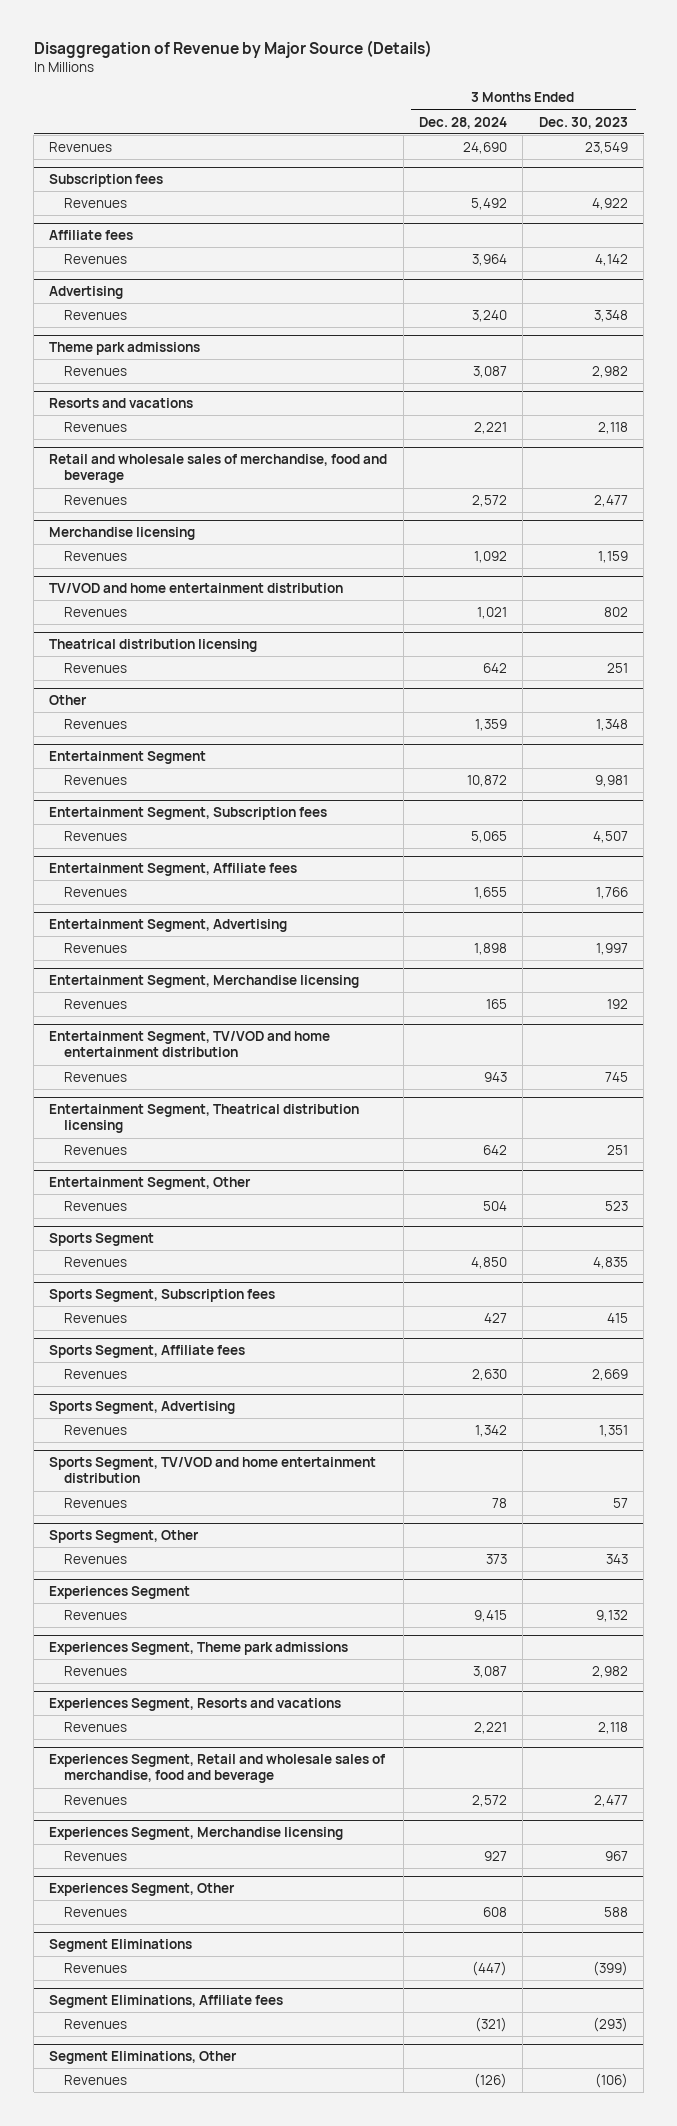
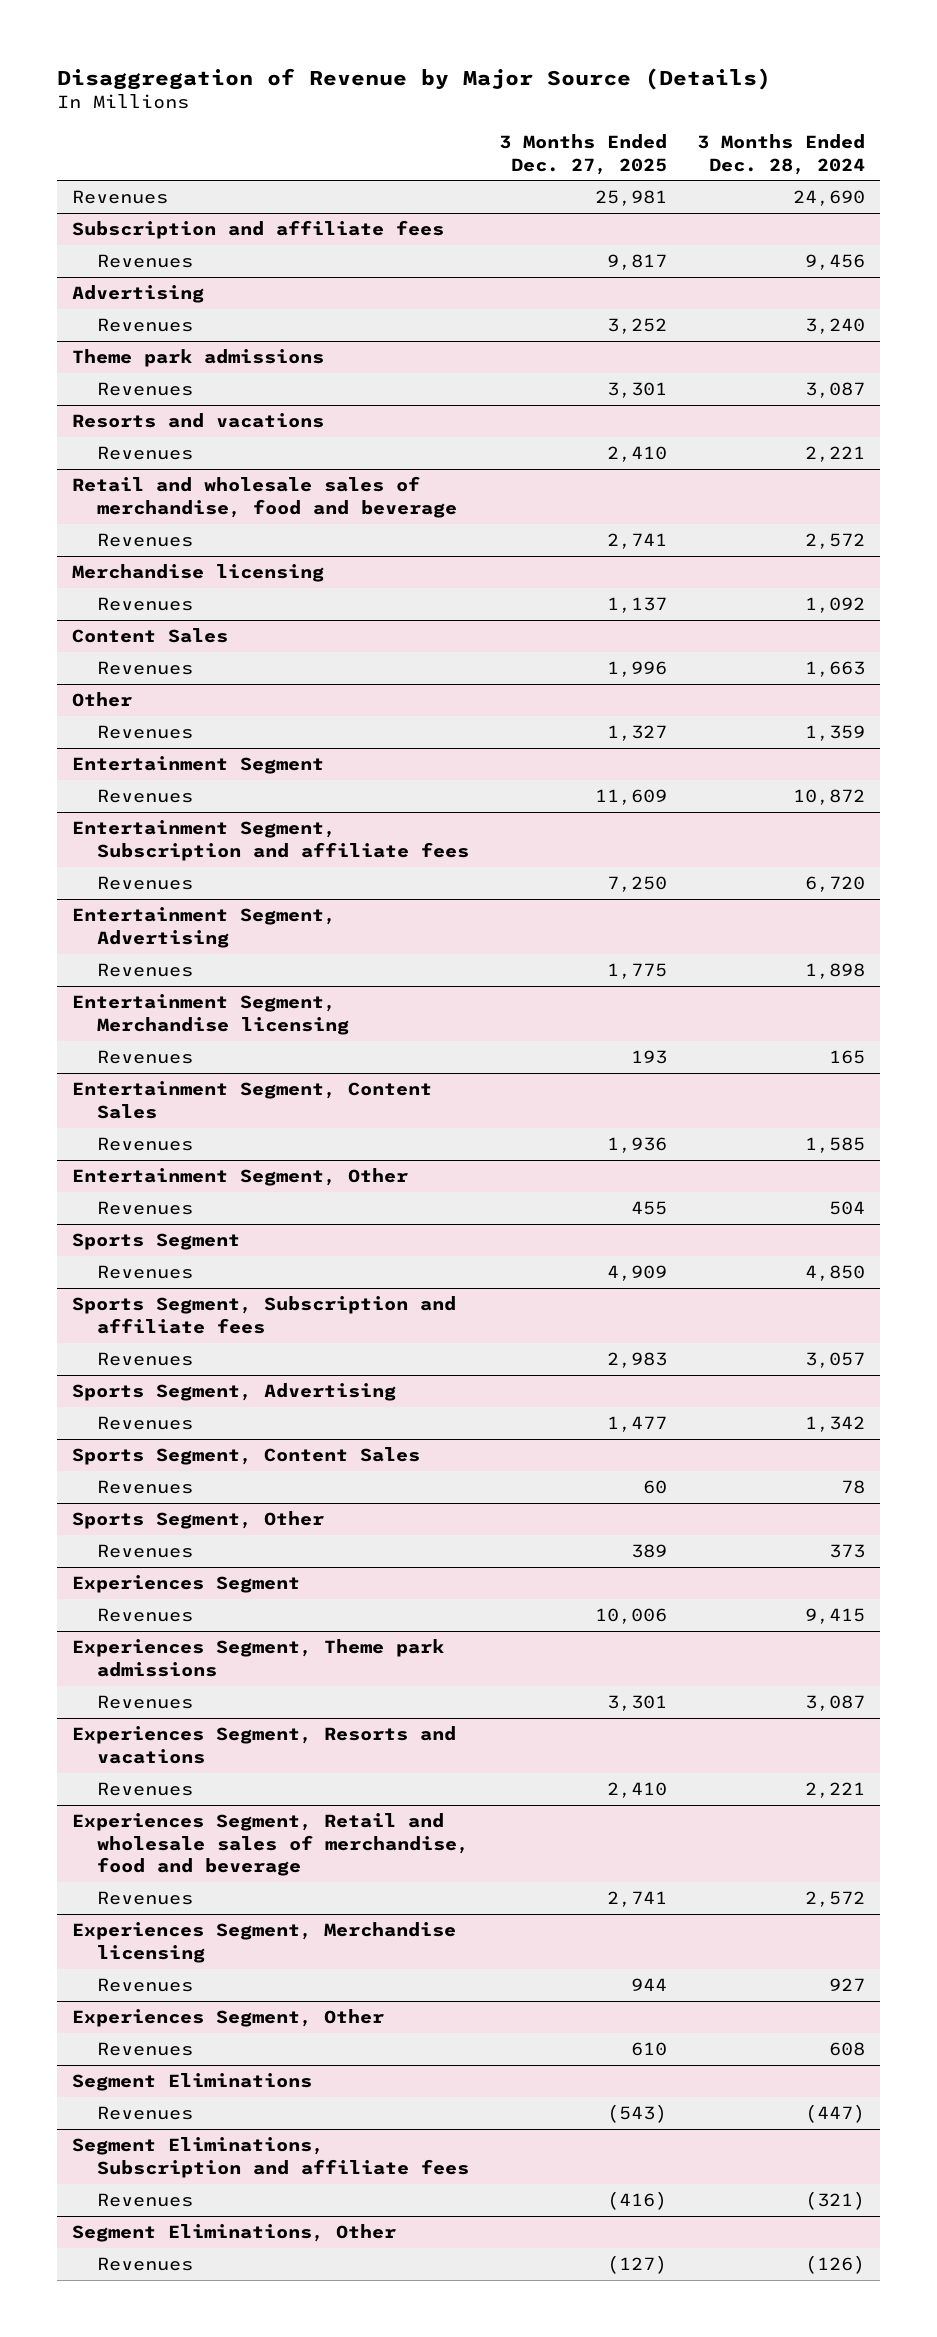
- | 3 Months Ended Dec. 28, 2024 | 3 Months Ended Dec. 30, 2023
+ | 3 Months Ended Dec. 27, 2025 | 3 Months Ended Dec. 28, 2024
- Subscription fees
- Revenues | 5,492 | 4,922
- Affiliate fees
- Revenues | 3,964 | 4,142
+ Subscription and affiliate fees
+ Revenues | 9,817 | 9,456
- TV/VOD and home entertainment distribution
- Revenues | 1,021 | 802
- Theatrical distribution licensing
- Revenues | 642 | 251
+ Content Sales
+ Revenues | 1,996 | 1,663
- Entertainment Segment, Subscription fees
- Revenues | 5,065 | 4,507
- Entertainment Segment, Affiliate fees
- Revenues | 1,655 | 1,766
+ Entertainment Segment, Subscription and affiliate fees
+ Revenues | 7,250 | 6,720
- Entertainment Segment, TV/VOD and home entertainment distribution
- Revenues | 943 | 745
- Entertainment Segment, Theatrical distribution licensing
- Revenues | 642 | 251
+ Entertainment Segment, Content Sales
+ Revenues | 1,936 | 1,585
- Sports Segment, Subscription fees
- Revenues | 427 | 415
- Sports Segment, Affiliate fees
- Revenues | 2,630 | 2,669
+ Sports Segment, Subscription and affiliate fees
+ Revenues | 2,983 | 3,057
- Sports Segment, TV/VOD and home entertainment distribution
+ Sports Segment, Content Sales
- Segment Eliminations, Affiliate fees
+ Segment Eliminations, Subscription and affiliate fees

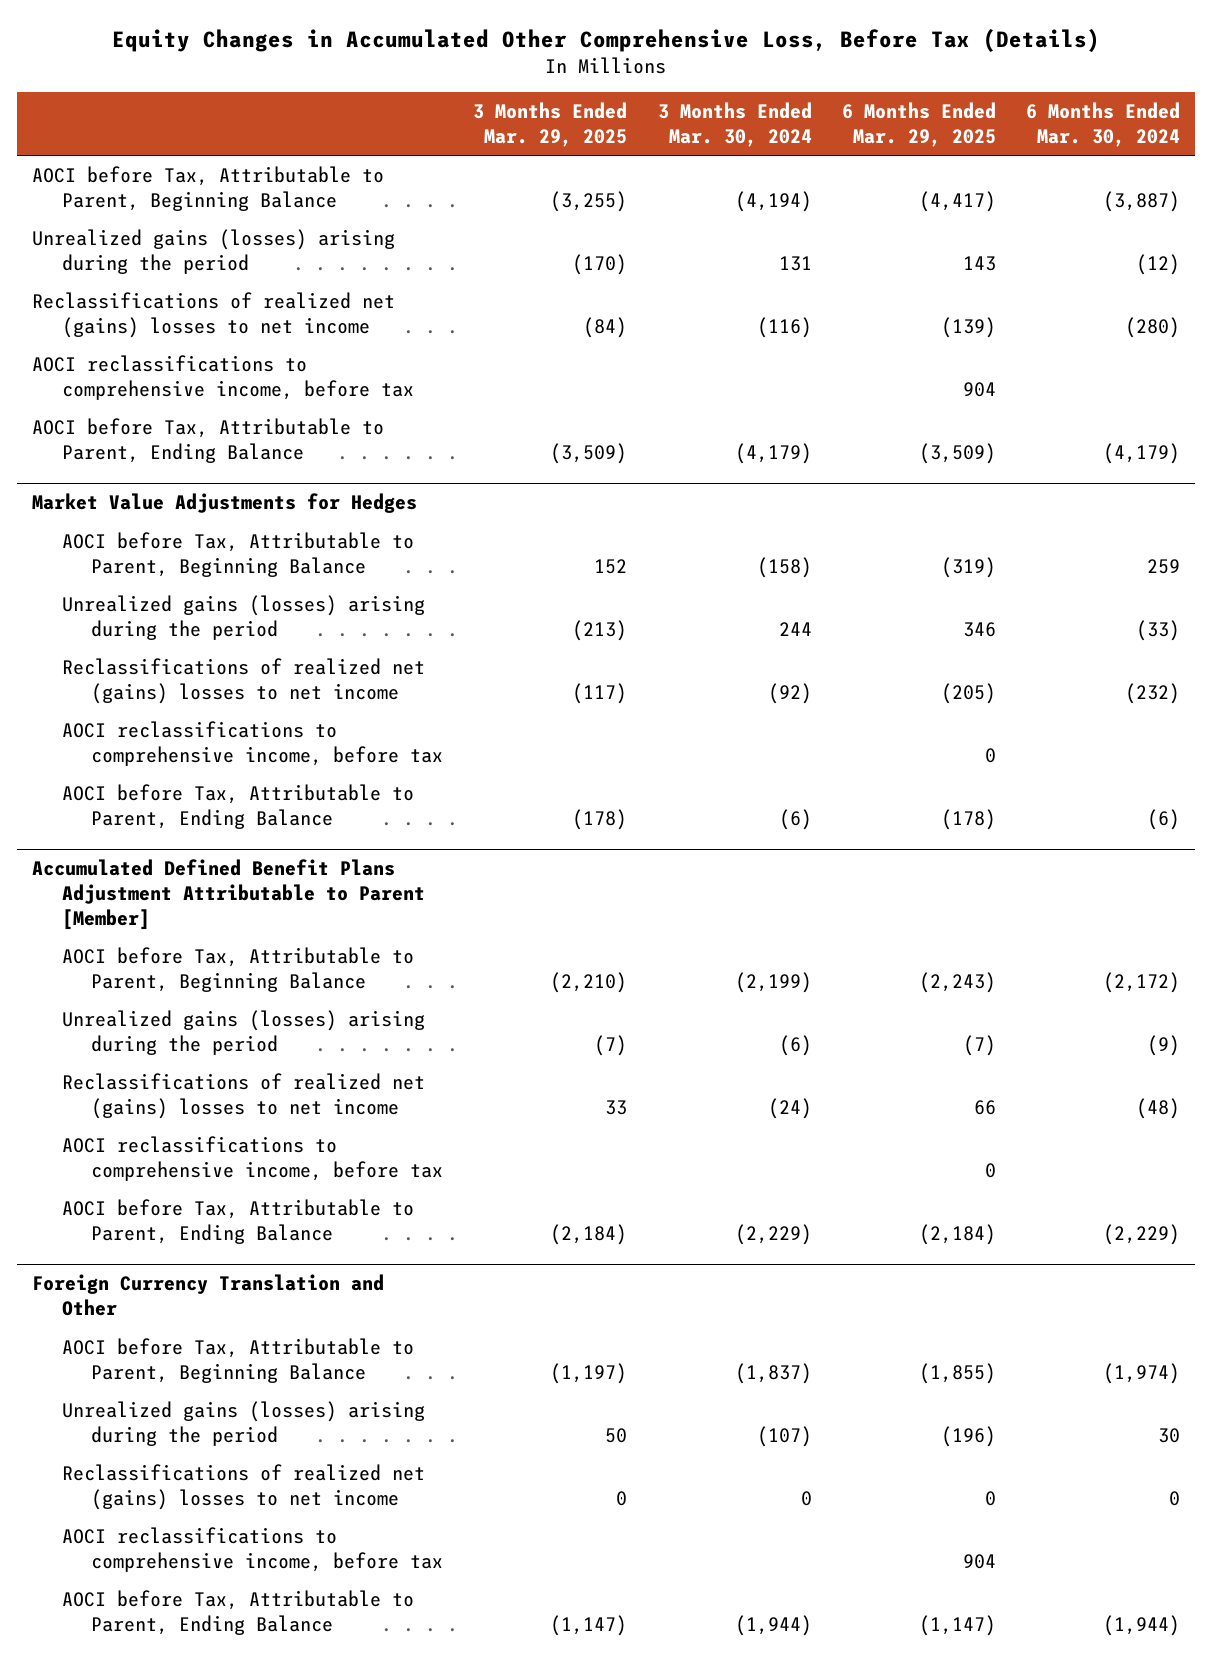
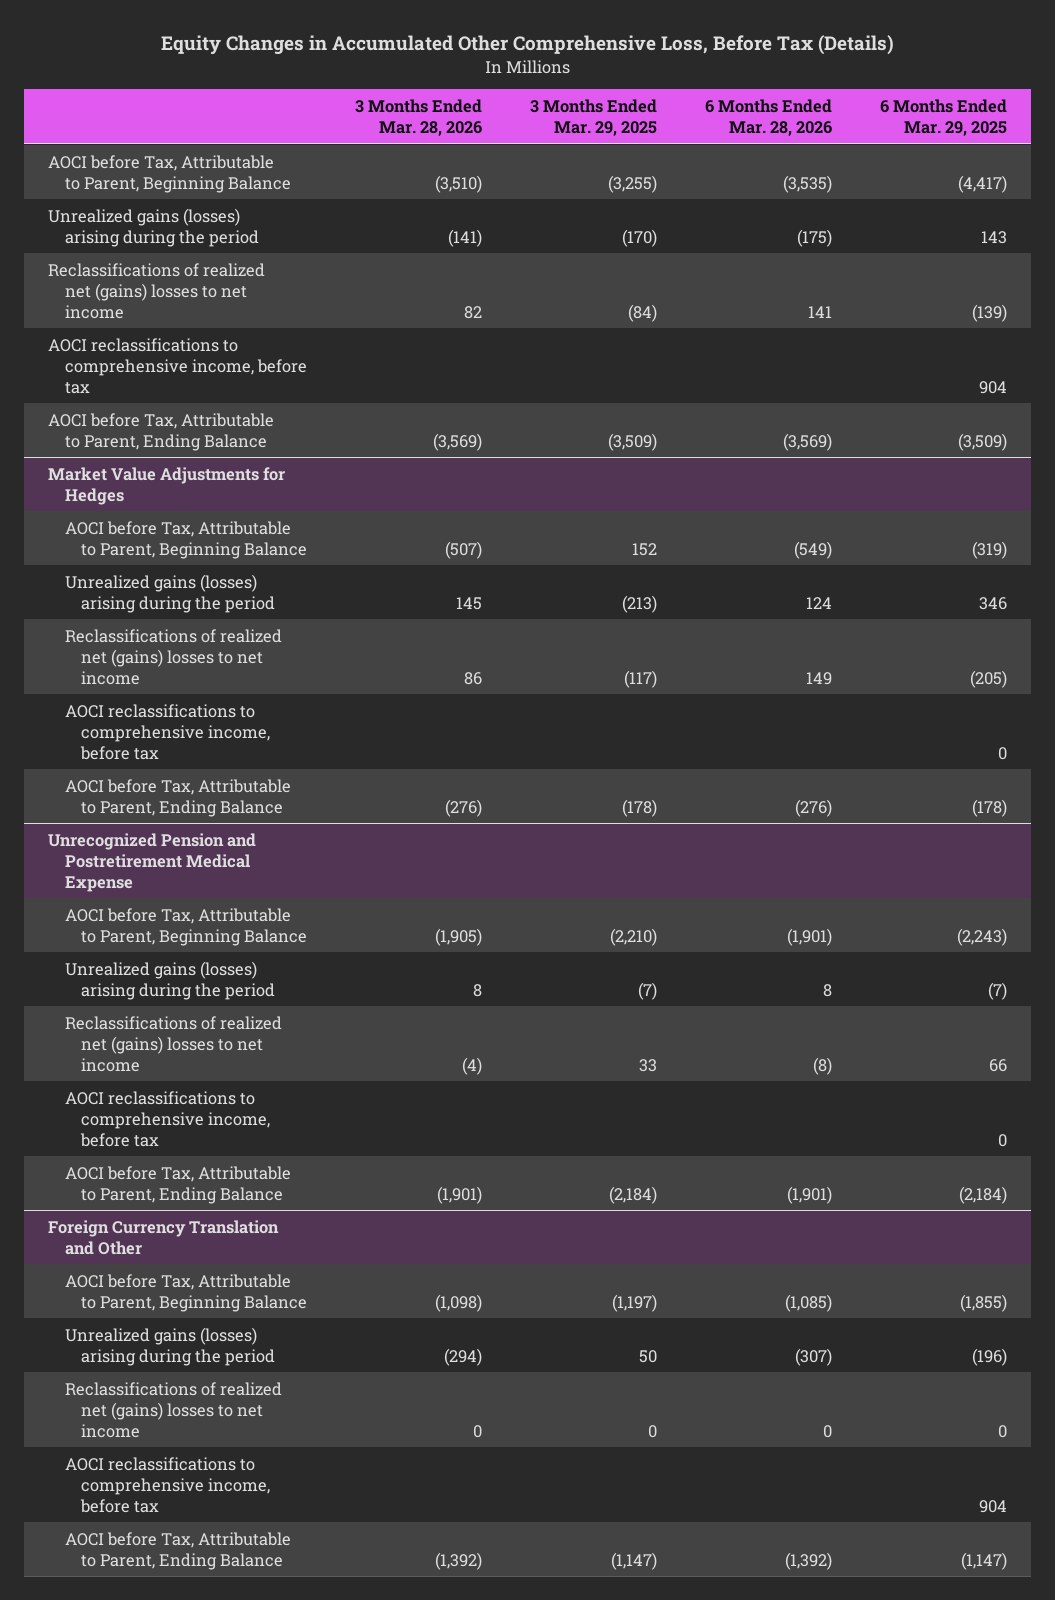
- | 3 Months Ended Mar. 29, 2025 | 3 Months Ended Mar. 30, 2024 | 6 Months Ended Mar. 29, 2025 | 6 Months Ended Mar. 30, 2024
+ | 3 Months Ended Mar. 28, 2026 | 3 Months Ended Mar. 29, 2025 | 6 Months Ended Mar. 28, 2026 | 6 Months Ended Mar. 29, 2025
- Accumulated Defined Benefit Plans Adjustment Attributable to Parent [Member]
+ Unrecognized Pension and Postretirement Medical Expense

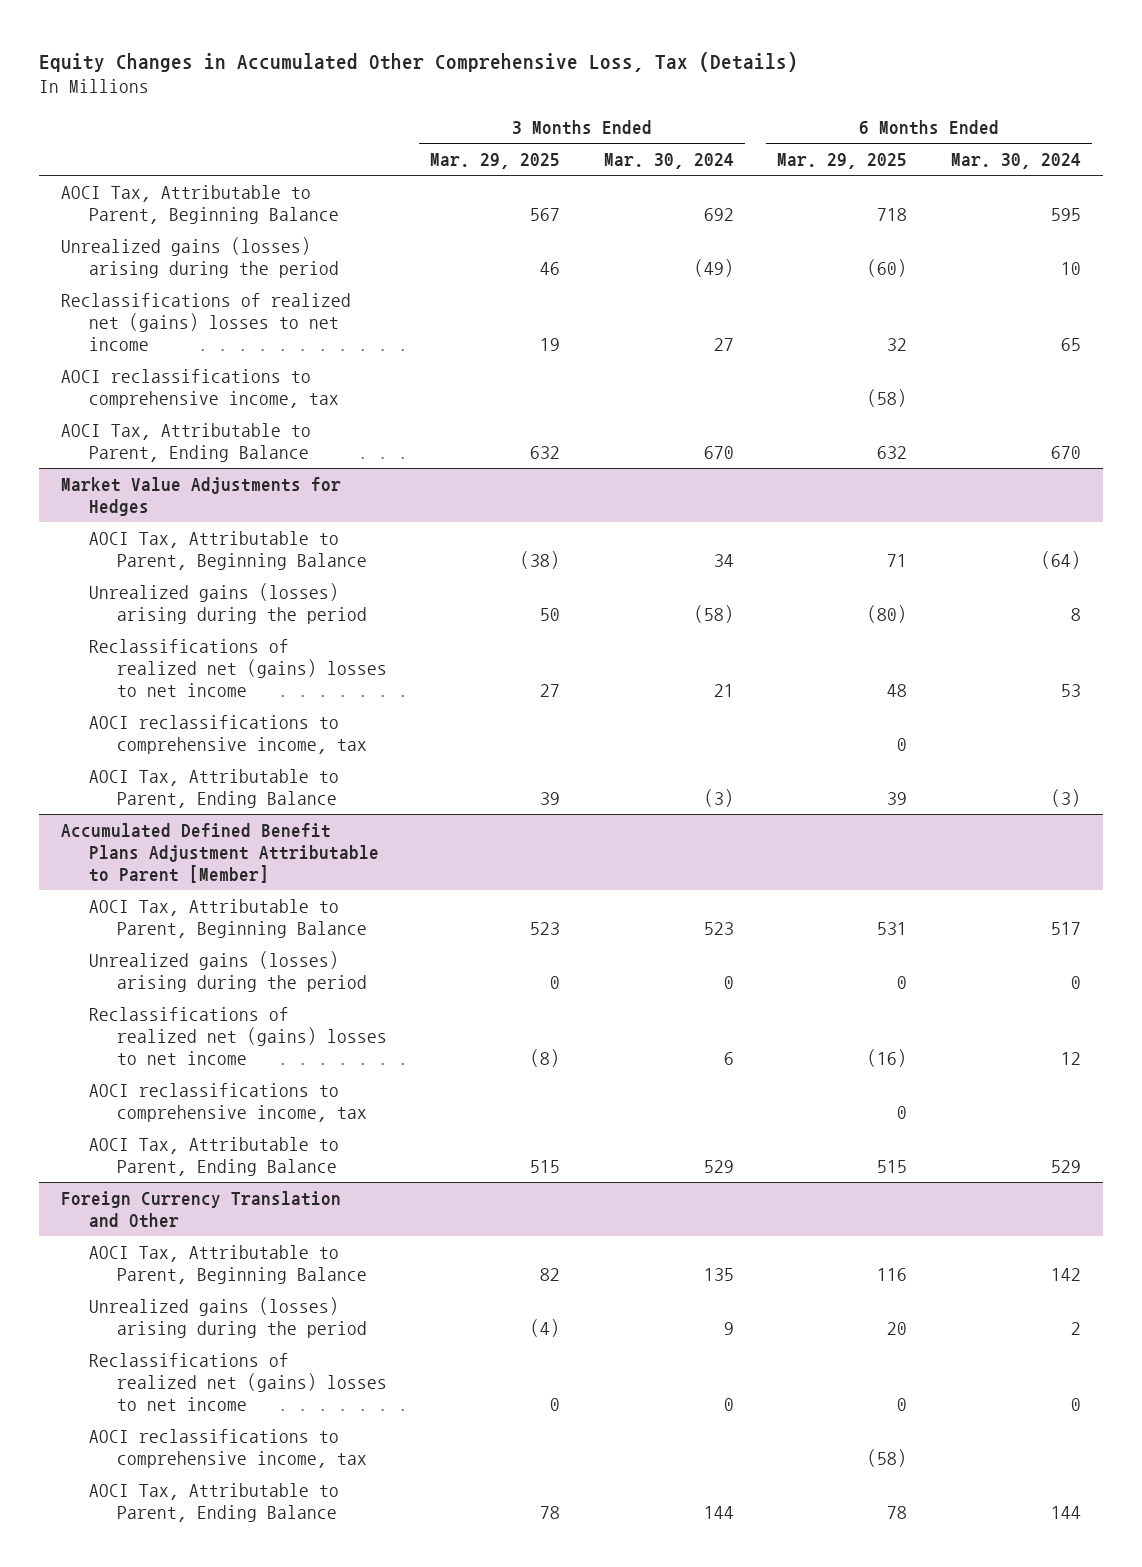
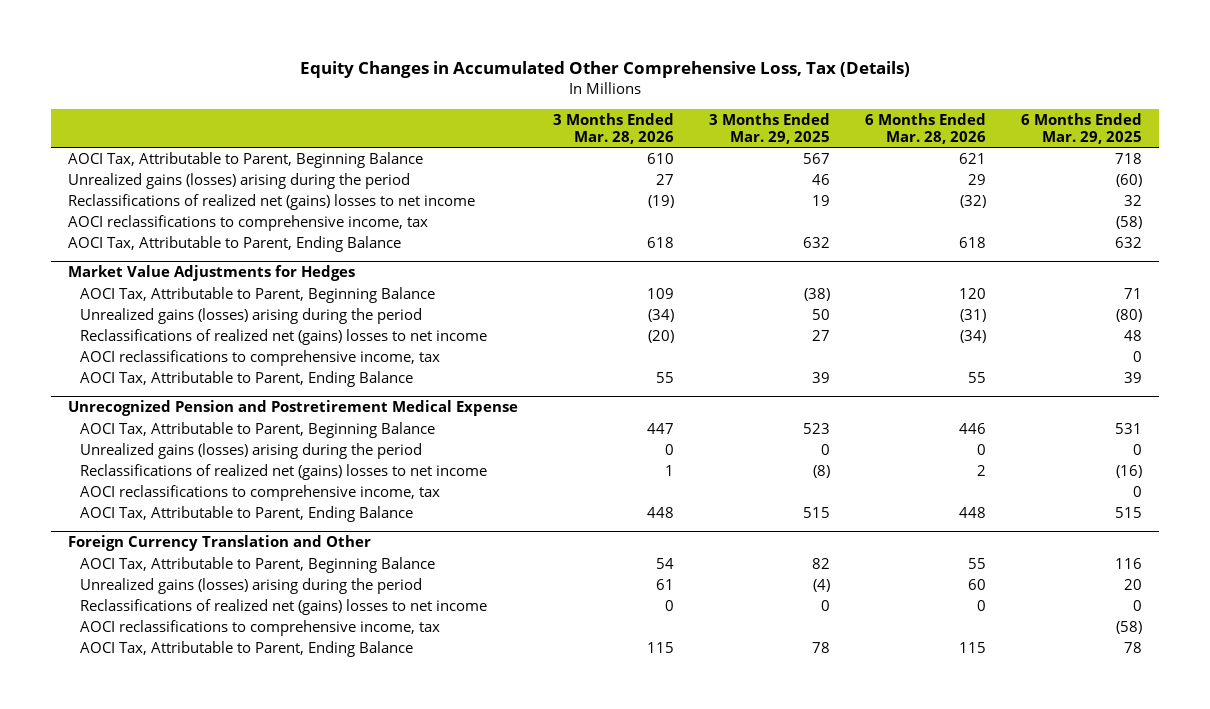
- | 3 Months Ended Mar. 29, 2025 | 3 Months Ended Mar. 30, 2024 | 6 Months Ended Mar. 29, 2025 | 6 Months Ended Mar. 30, 2024
+ | 3 Months Ended Mar. 28, 2026 | 3 Months Ended Mar. 29, 2025 | 6 Months Ended Mar. 28, 2026 | 6 Months Ended Mar. 29, 2025
- Accumulated Defined Benefit Plans Adjustment Attributable to Parent [Member]
+ Unrecognized Pension and Postretirement Medical Expense

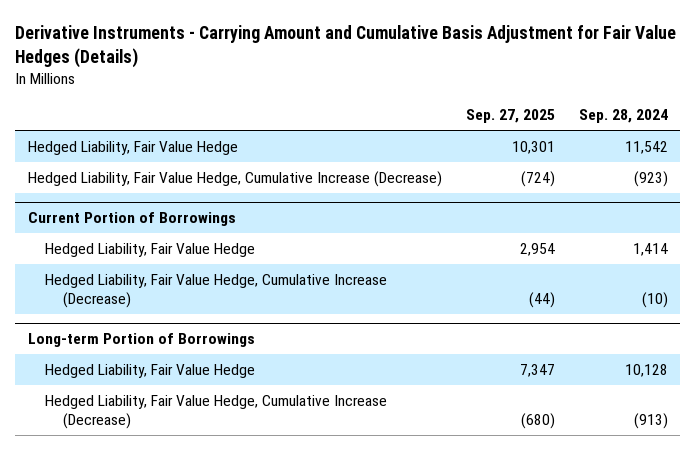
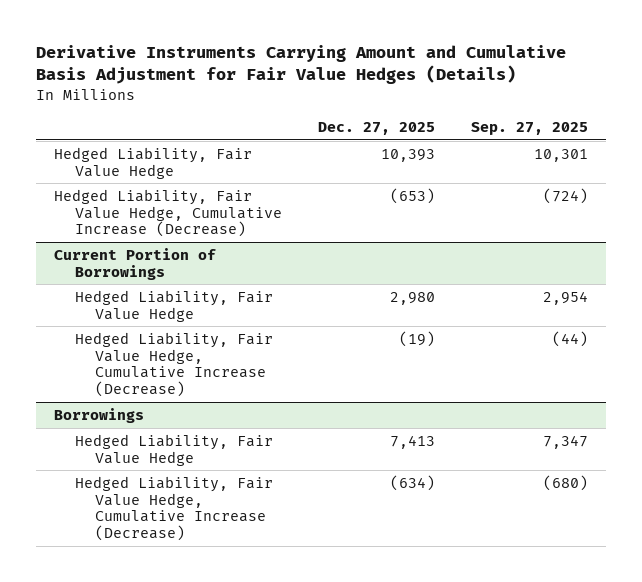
- Derivative Instruments - Carrying Amount and Cumulative Basis Adjustment for Fair Value Hedges (Details)
+ Derivative Instruments Carrying Amount and Cumulative Basis Adjustment for Fair Value Hedges (Details)
- | Sep. 27, 2025 | Sep. 28, 2024
+ | Dec. 27, 2025 | Sep. 27, 2025
- Long-term Portion of Borrowings
+ Borrowings

